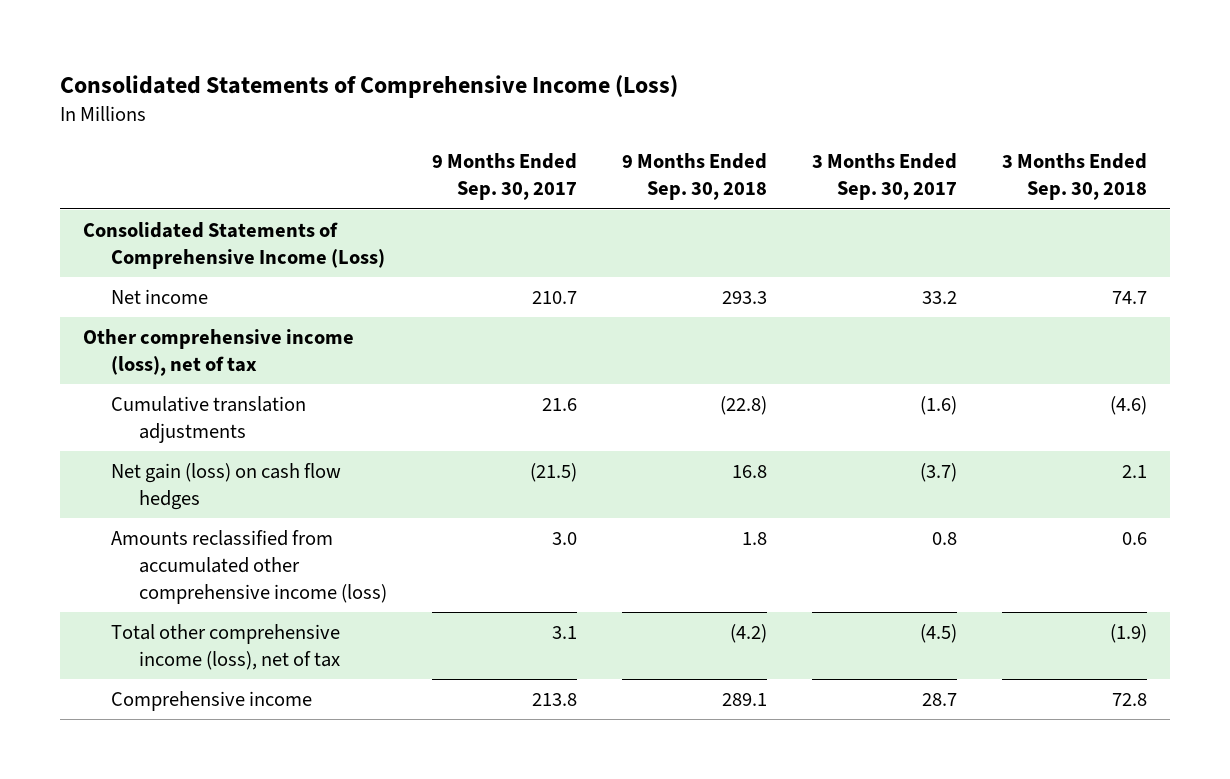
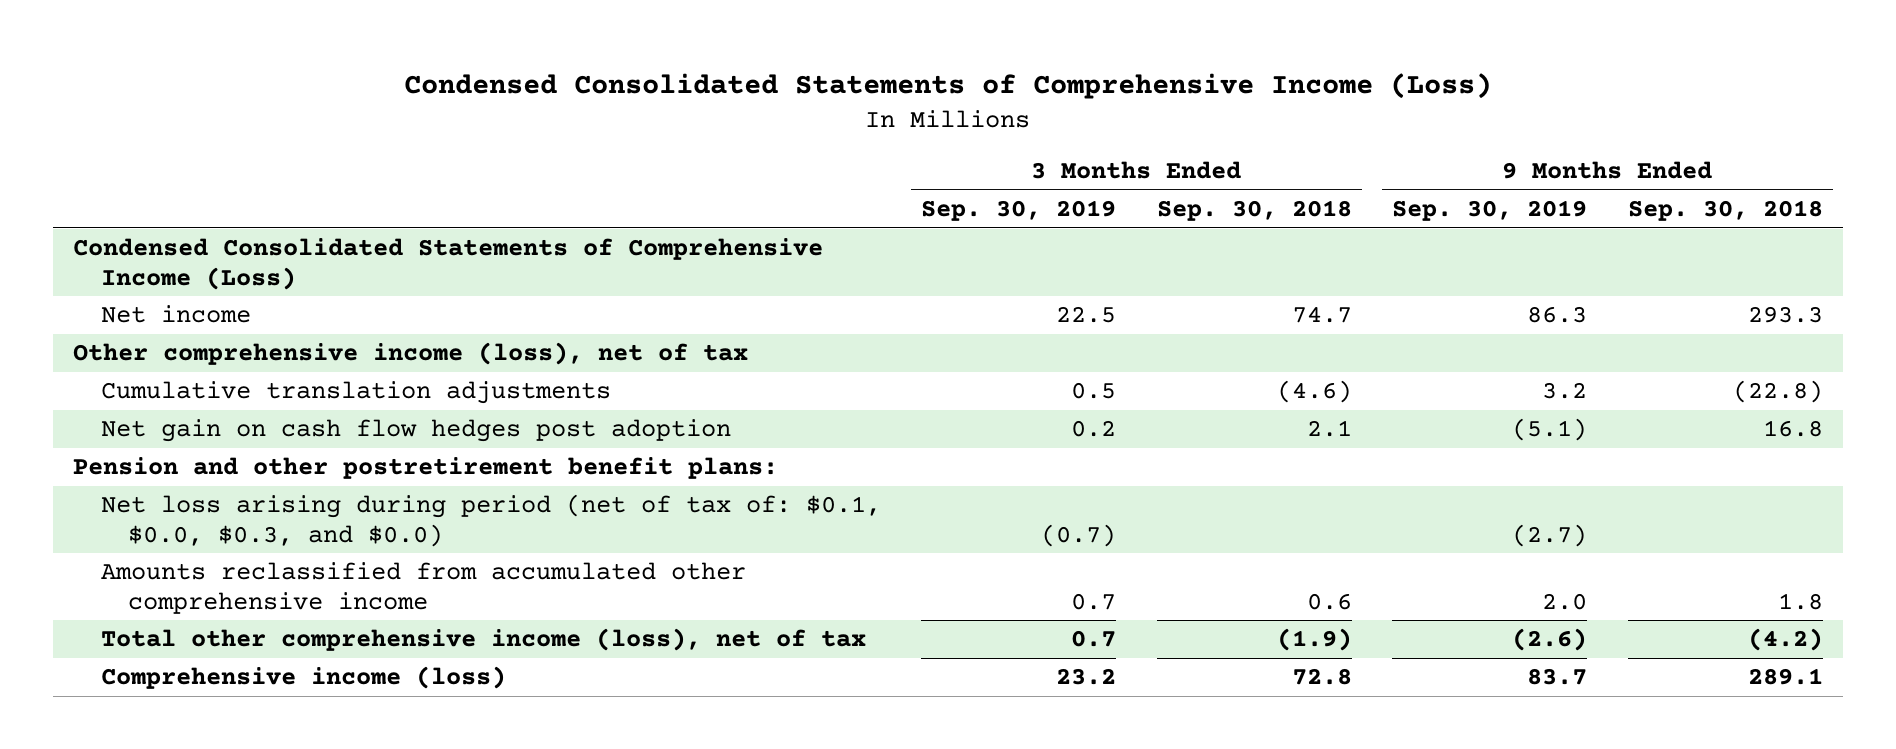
- Consolidated Statements of Comprehensive Income (Loss)
+ Condensed Consolidated Statements of Comprehensive Income (Loss)
- | 9 Months Ended Sep. 30, 2017 | 9 Months Ended Sep. 30, 2018 | 3 Months Ended Sep. 30, 2017 | 3 Months Ended Sep. 30, 2018
+ | 3 Months Ended Sep. 30, 2019 | 3 Months Ended Sep. 30, 2018 | 9 Months Ended Sep. 30, 2019 | 9 Months Ended Sep. 30, 2018
- Consolidated Statements of Comprehensive Income (Loss)
+ Condensed Consolidated Statements of Comprehensive Income (Loss)
- Net gain (loss) on cash flow hedges | (21.5) | 16.8 | (3.7) | 2.1
- Amounts reclassified from accumulated other comprehensive income (loss) | 3.0 | 1.8 | 0.8 | 0.6
+ Net gain on cash flow hedges post adoption | 0.2 | 2.1 | (5.1) | 16.8
+ Pension and other postretirement benefit plans:
+ Net loss arising during period (net of tax of: $0.1, $0.0, $0.3, and $0.0) | (0.7) | | (2.7) |
+ Amounts reclassified from accumulated other comprehensive income | 0.7 | 0.6 | 2.0 | 1.8
- Comprehensive income | 213.8 | 289.1 | 28.7 | 72.8
+ Comprehensive income (loss) | 23.2 | 72.8 | 83.7 | 289.1

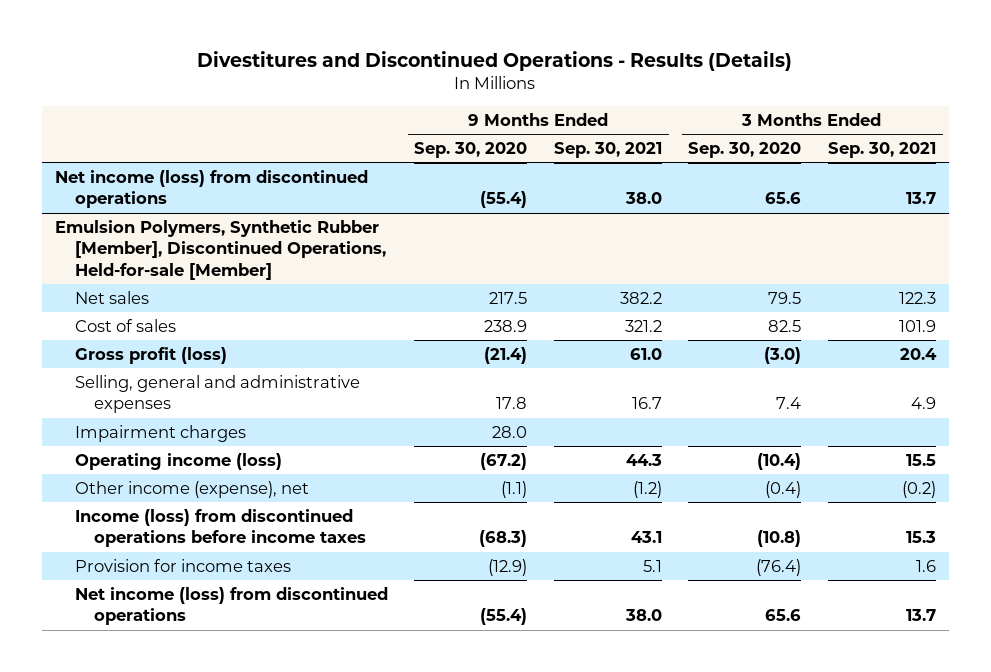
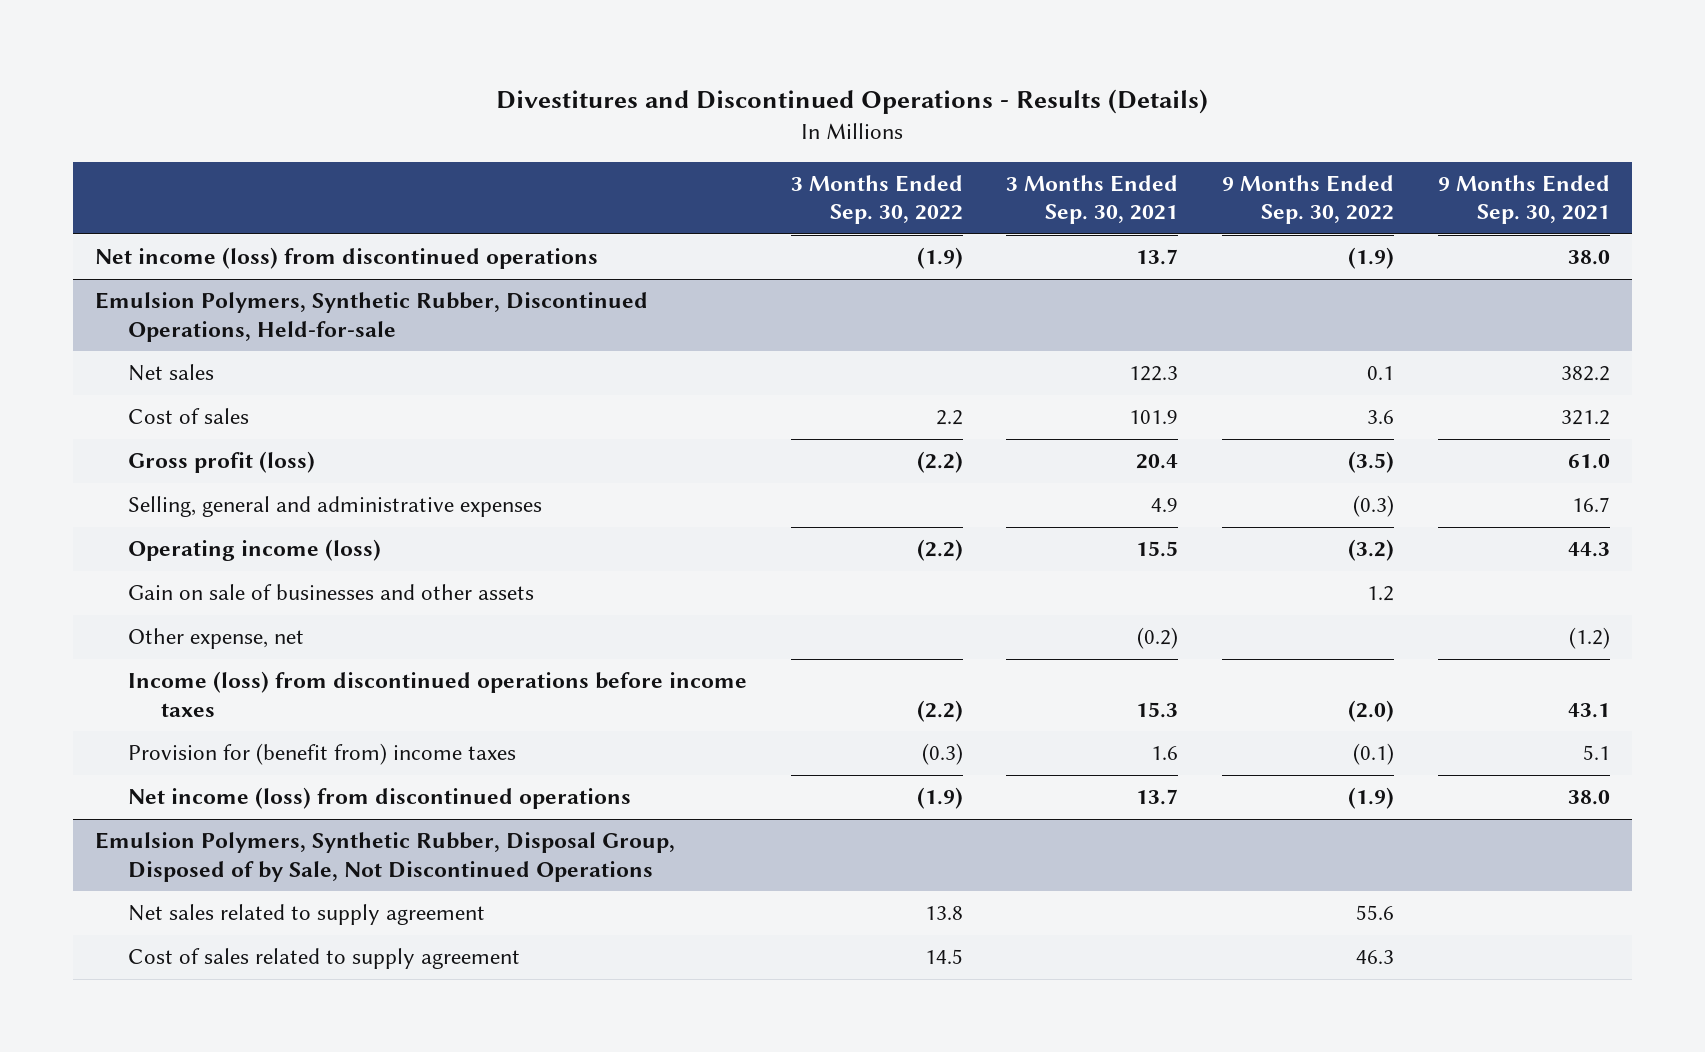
- | 9 Months Ended Sep. 30, 2020 | 9 Months Ended Sep. 30, 2021 | 3 Months Ended Sep. 30, 2020 | 3 Months Ended Sep. 30, 2021
+ | 3 Months Ended Sep. 30, 2022 | 3 Months Ended Sep. 30, 2021 | 9 Months Ended Sep. 30, 2022 | 9 Months Ended Sep. 30, 2021
- Emulsion Polymers, Synthetic Rubber [Member], Discontinued Operations, Held-for-sale [Member]
+ Emulsion Polymers, Synthetic Rubber, Discontinued Operations, Held-for-sale
- Impairment charges | 28.0 | | |
- Other income (expense), net | (1.1) | (1.2) | (0.4) | (0.2)
+ Gain on sale of businesses and other assets | | | 1.2 |
+ Other expense, net | | (0.2) | | (1.2)
- Provision for income taxes | (12.9) | 5.1 | (76.4) | 1.6
+ Provision for (benefit from) income taxes | (0.3) | 1.6 | (0.1) | 5.1
+ Emulsion Polymers, Synthetic Rubber, Disposal Group, Disposed of by Sale, Not Discontinued Operations
+ Net sales related to supply agreement | 13.8 | | 55.6 |
+ Cost of sales related to supply agreement | 14.5 | | 46.3 |

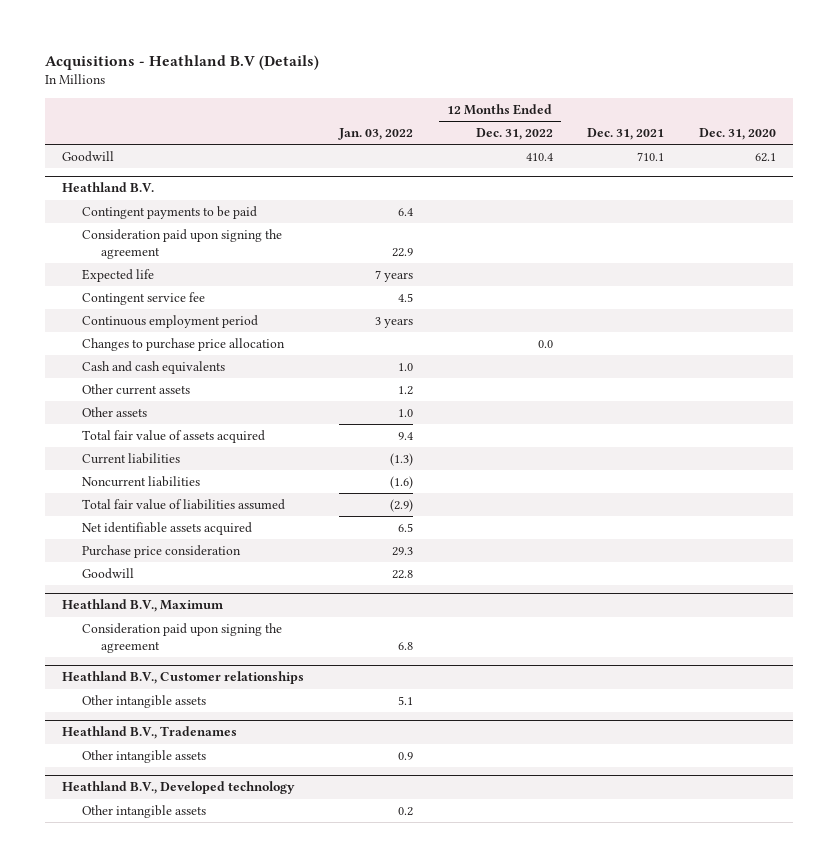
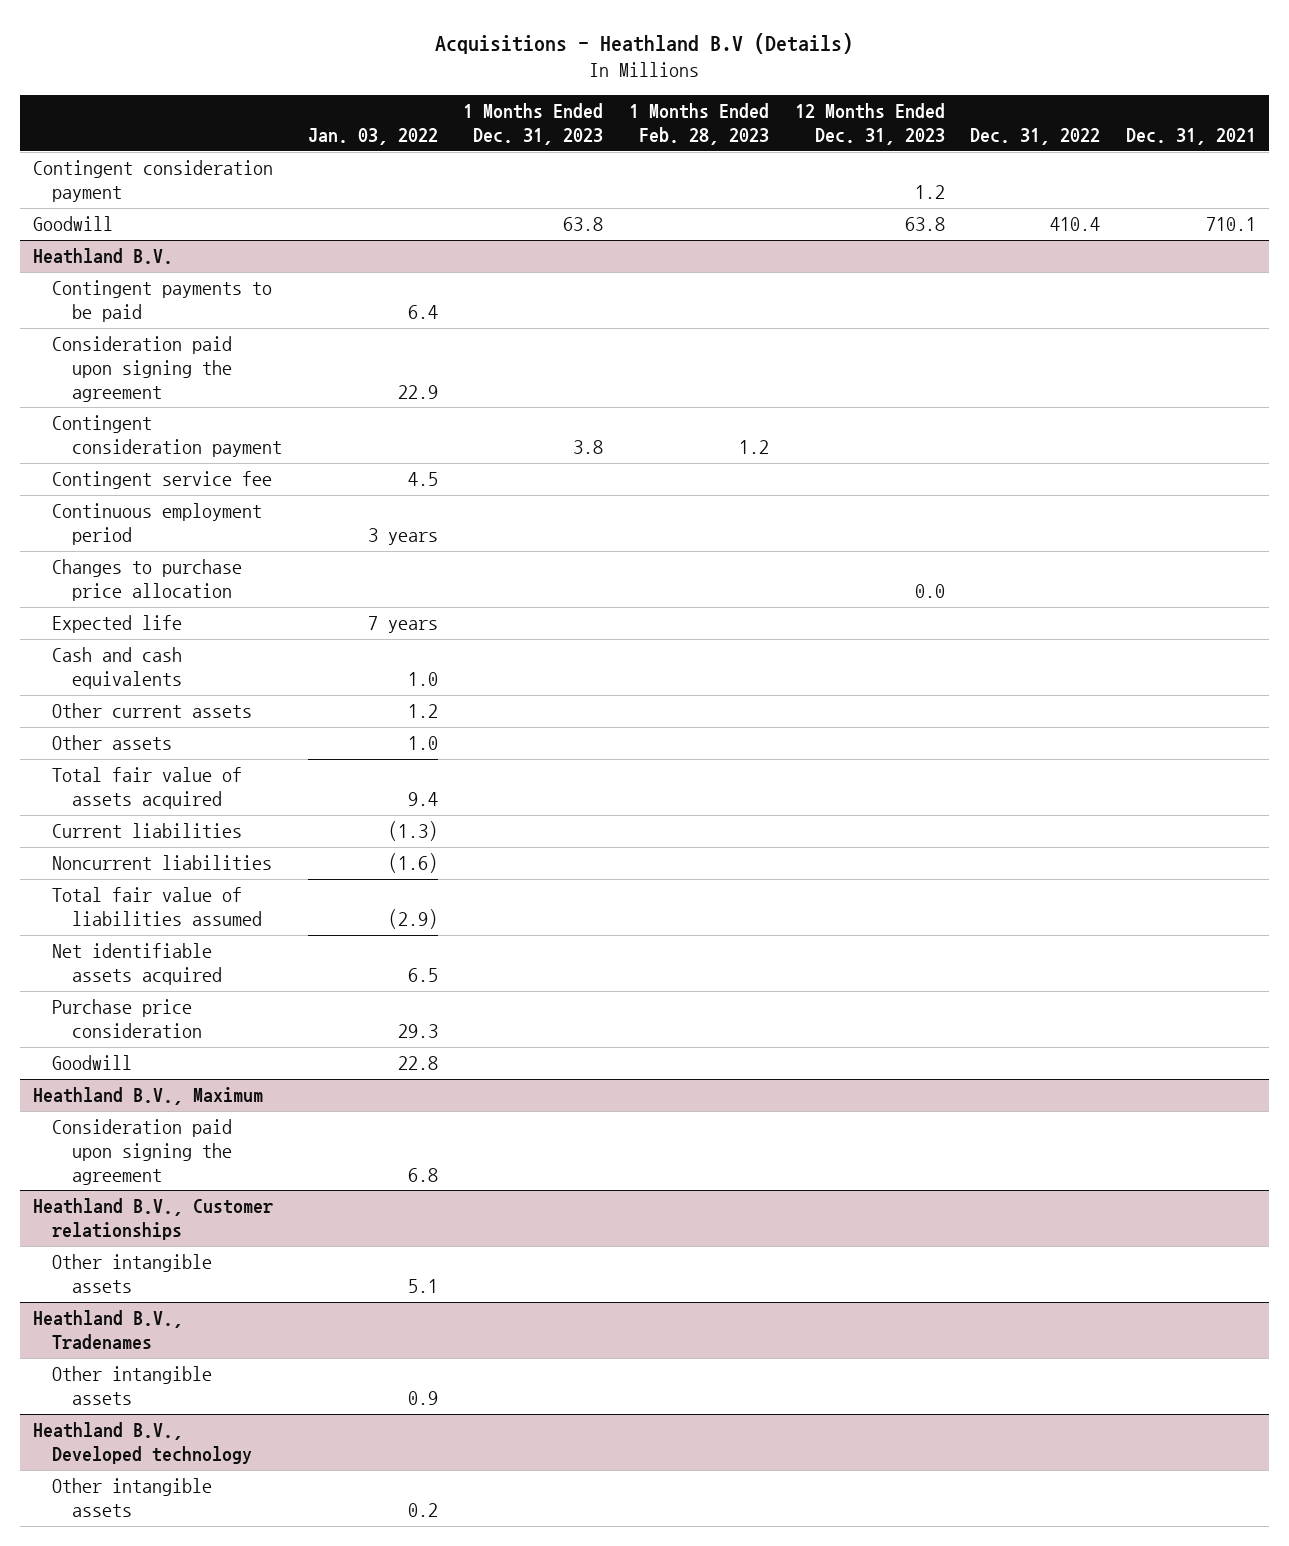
- | Jan. 03, 2022 | 12 Months Ended Dec. 31, 2022 | Dec. 31, 2021 | Dec. 31, 2020
+ | Jan. 03, 2022 | 1 Months Ended Dec. 31, 2023 | 1 Months Ended Feb. 28, 2023 | 12 Months Ended Dec. 31, 2023 | Dec. 31, 2022 | Dec. 31, 2021
+ Contingent consideration payment | | | | 1.2 | |
@ Heathland B.V.
+ Contingent consideration payment | | 3.8 | 1.2 | | |
moved down: Expected life | 7 years | | | | |

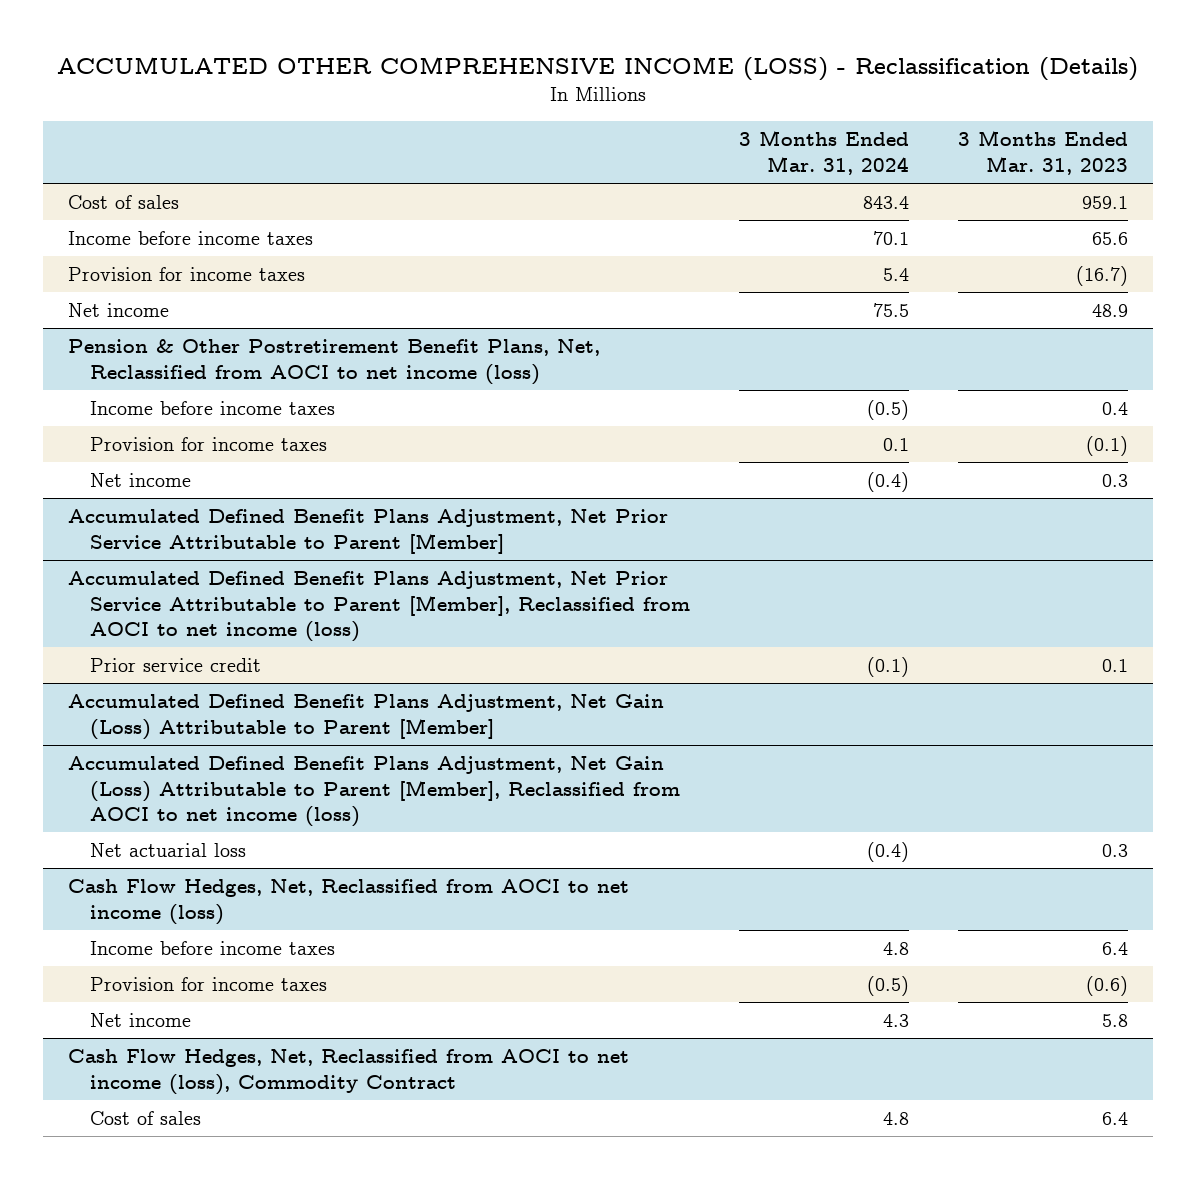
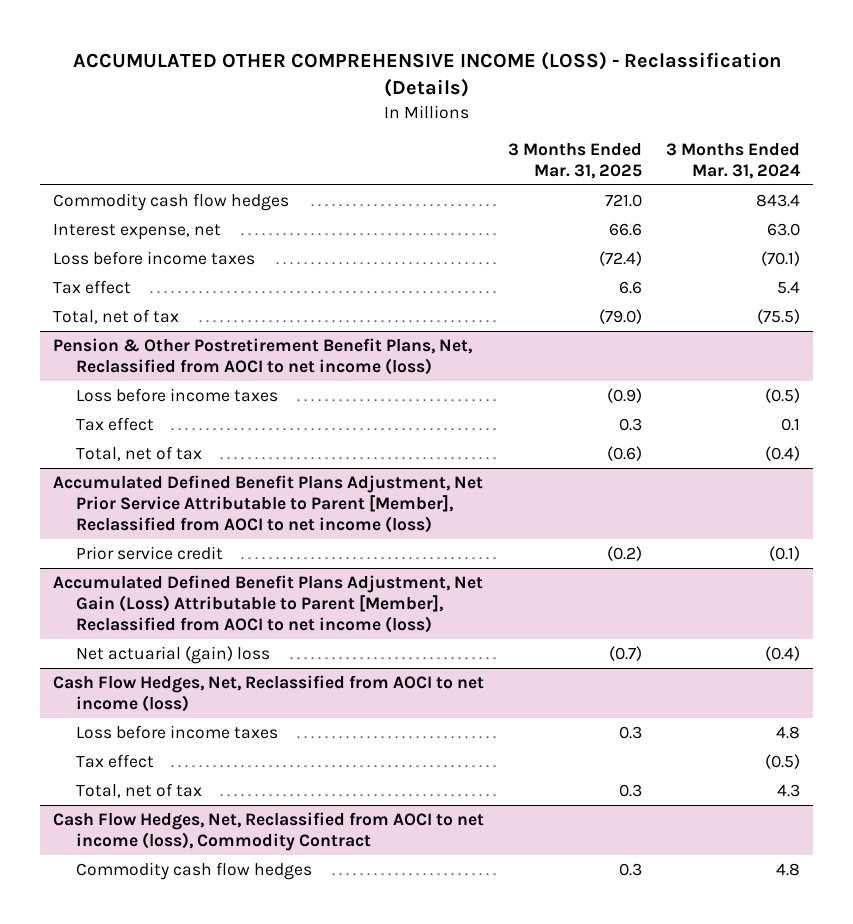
- | 3 Months Ended Mar. 31, 2024 | 3 Months Ended Mar. 31, 2023
+ | 3 Months Ended Mar. 31, 2025 | 3 Months Ended Mar. 31, 2024
- Cost of sales | 843.4 | 959.1
- Income before income taxes | 70.1 | 65.6
- Provision for income taxes | 5.4 | (16.7)
- Net income | 75.5 | 48.9
+ Commodity cash flow hedges | 721.0 | 843.4
+ Interest expense, net | 66.6 | 63.0
+ Loss before income taxes | (72.4) | (70.1)
+ Tax effect | 6.6 | 5.4
+ Total, net of tax | (79.0) | (75.5)
@ Pension & Other Postretirement Benefit Plans, Net, Reclassified from AOCI to net income (loss)
- Income before income taxes | (0.5) | 0.4
- Provision for income taxes | 0.1 | (0.1)
- Net income | (0.4) | 0.3
- Accumulated Defined Benefit Plans Adjustment, Net Prior Service Attributable to Parent [Member]
@ Pension & Other Postretirement Benefit Plans, Net, Reclassified from AOCI to net income (loss)
+ Loss before income taxes | (0.9) | (0.5)
+ Tax effect | 0.3 | 0.1
+ Total, net of tax | (0.6) | (0.4)
- Accumulated Defined Benefit Plans Adjustment, Net Gain (Loss) Attributable to Parent [Member]
@ Accumulated Defined Benefit Plans Adjustment, Net Gain (Loss) Attributable to Parent [Member], Reclassified from AOCI to net income (loss)
- Net actuarial loss | (0.4) | 0.3
+ Net actuarial (gain) loss | (0.7) | (0.4)
@ Cash Flow Hedges, Net, Reclassified from AOCI to net income (loss)
- Income before income taxes | 4.8 | 6.4
- Provision for income taxes | (0.5) | (0.6)
- Net income | 4.3 | 5.8
+ Loss before income taxes | 0.3 | 4.8
+ Tax effect | | (0.5)
+ Total, net of tax | 0.3 | 4.3
@ Cash Flow Hedges, Net, Reclassified from AOCI to net income (loss), Commodity Contract
- Cost of sales | 4.8 | 6.4
+ Commodity cash flow hedges | 0.3 | 4.8

